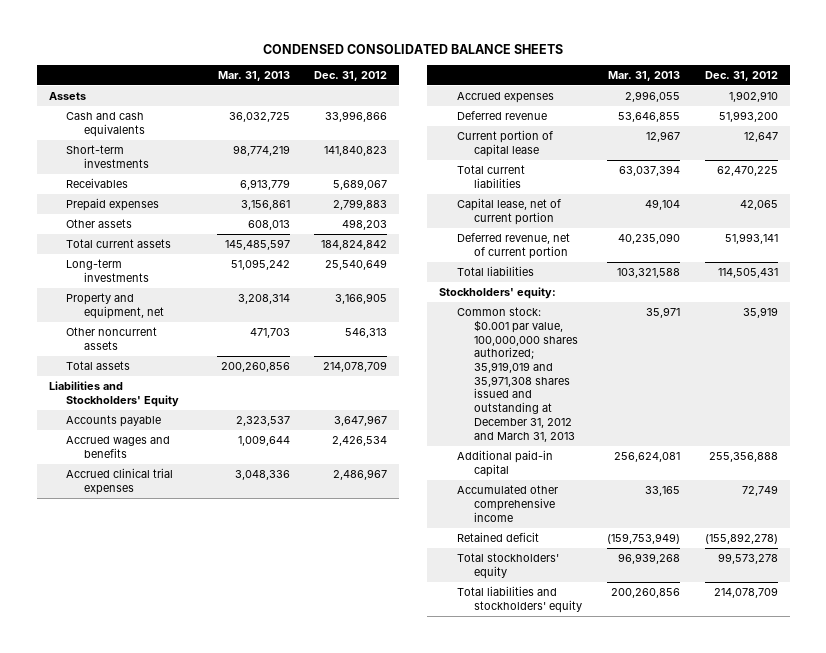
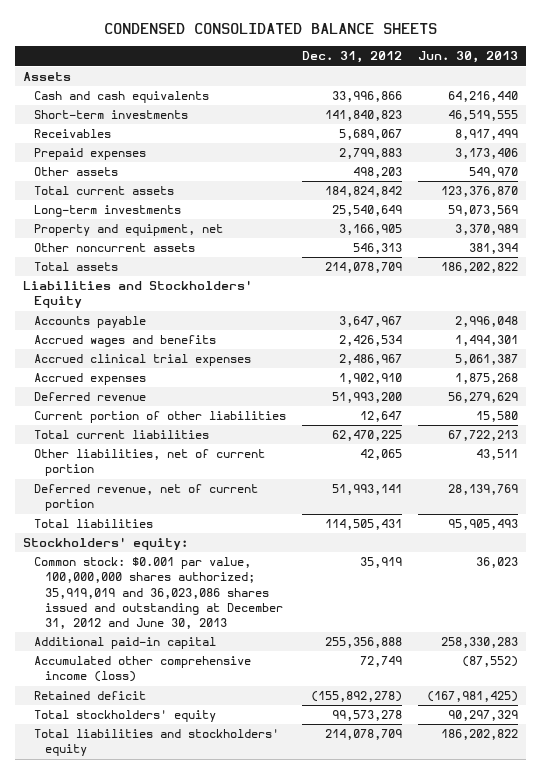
- | Mar. 31, 2013 | Dec. 31, 2012
+ | Dec. 31, 2012 | Jun. 30, 2013
- Current portion of capital lease | 12,967 | 12,647
+ Current portion of other liabilities | 12,647 | 15,580
- Capital lease, net of current portion | 49,104 | 42,065
+ Other liabilities, net of current portion | 42,065 | 43,511
- Common stock: $0.001 par value, 100,000,000 shares authorized; 35,919,019 and 35,971,308 shares issued and outstanding at December 31, 2012 and March 31, 2013 | 35,971 | 35,919
+ Common stock: $0.001 par value, 100,000,000 shares authorized; 35,919,019 and 36,023,086 shares issued and outstanding at December 31, 2012 and June 30, 2013 | 35,919 | 36,023
- Accumulated other comprehensive income | 33,165 | 72,749
+ Accumulated other comprehensive income (loss) | 72,749 | (87,552)

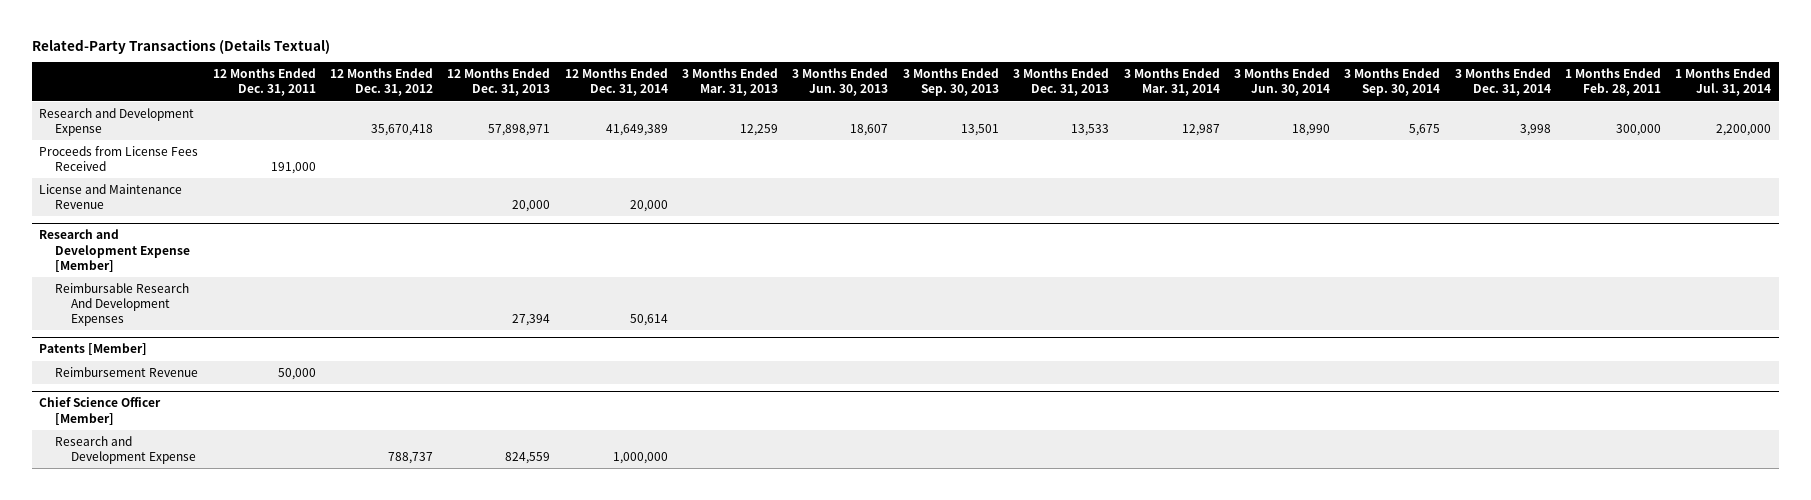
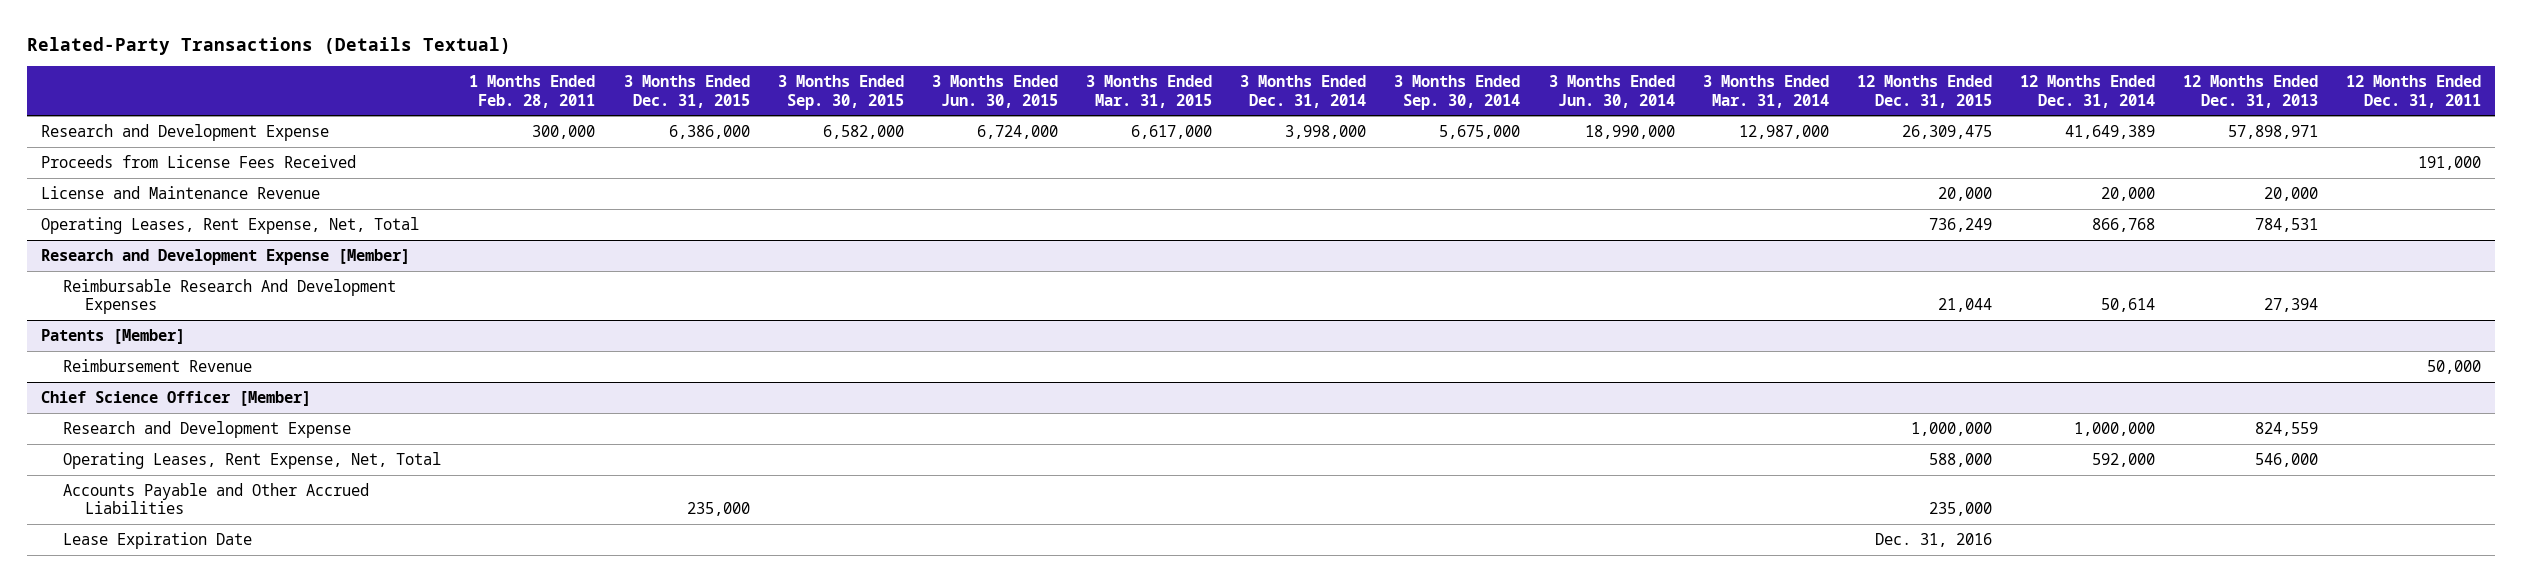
- | 12 Months Ended Dec. 31, 2011 | 12 Months Ended Dec. 31, 2012 | 12 Months Ended Dec. 31, 2013 | 12 Months Ended Dec. 31, 2014 | 3 Months Ended Mar. 31, 2013 | 3 Months Ended Jun. 30, 2013 | 3 Months Ended Sep. 30, 2013 | 3 Months Ended Dec. 31, 2013 | 3 Months Ended Mar. 31, 2014 | 3 Months Ended Jun. 30, 2014 | 3 Months Ended Sep. 30, 2014 | 3 Months Ended Dec. 31, 2014 | 1 Months Ended Feb. 28, 2011 | 1 Months Ended Jul. 31, 2014
+ | 1 Months Ended Feb. 28, 2011 | 3 Months Ended Dec. 31, 2015 | 3 Months Ended Sep. 30, 2015 | 3 Months Ended Jun. 30, 2015 | 3 Months Ended Mar. 31, 2015 | 3 Months Ended Dec. 31, 2014 | 3 Months Ended Sep. 30, 2014 | 3 Months Ended Jun. 30, 2014 | 3 Months Ended Mar. 31, 2014 | 12 Months Ended Dec. 31, 2015 | 12 Months Ended Dec. 31, 2014 | 12 Months Ended Dec. 31, 2013 | 12 Months Ended Dec. 31, 2011
- Research and Development Expense | | 35,670,418 | 57,898,971 | 41,649,389 | 12,259 | 18,607 | 13,501 | 13,533 | 12,987 | 18,990 | 5,675 | 3,998 | 300,000 | 2,200,000
+ Research and Development Expense | 300,000 | 6,386,000 | 6,582,000 | 6,724,000 | 6,617,000 | 3,998,000 | 5,675,000 | 18,990,000 | 12,987,000 | 26,309,475 | 41,649,389 | 57,898,971 |
+ Operating Leases, Rent Expense, Net, Total | | | | | | | | | | 736,249 | 866,768 | 784,531 |
@ Chief Science Officer [Member]
+ Operating Leases, Rent Expense, Net, Total | | | | | | | | | | 588,000 | 592,000 | 546,000 |
+ Accounts Payable and Other Accrued Liabilities | | 235,000 | | | | | | | | 235,000 | | |
+ Lease Expiration Date | | | | | | | | | | Dec. 31, 2016 | | |

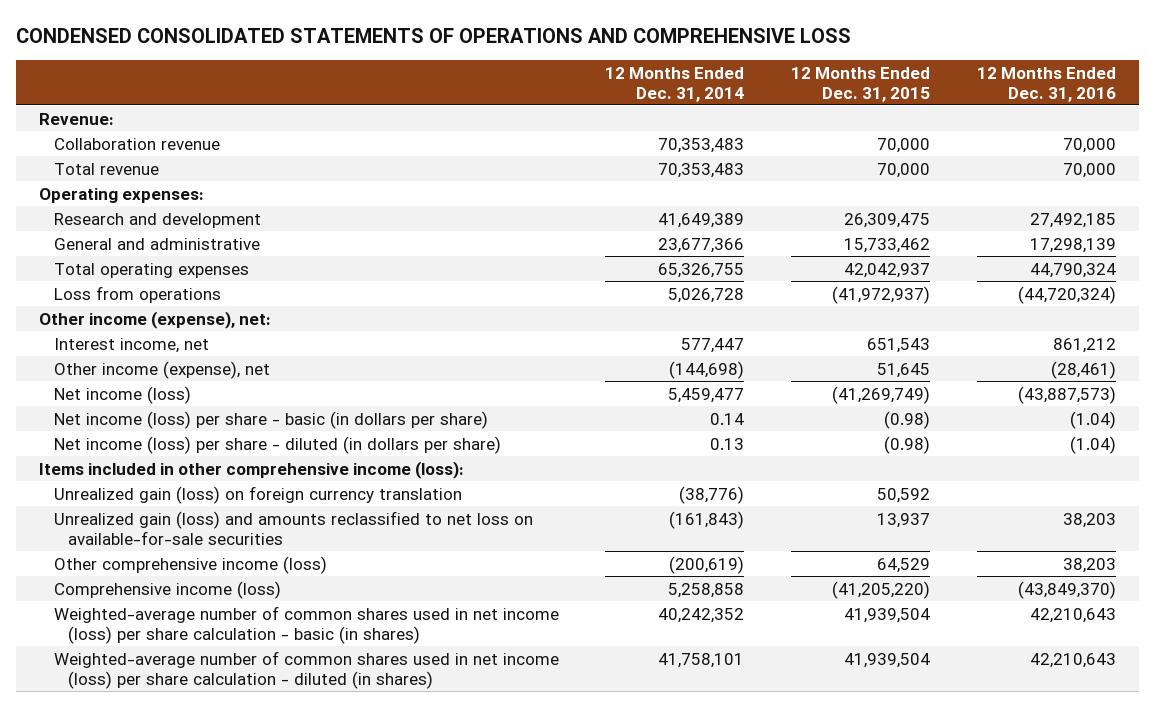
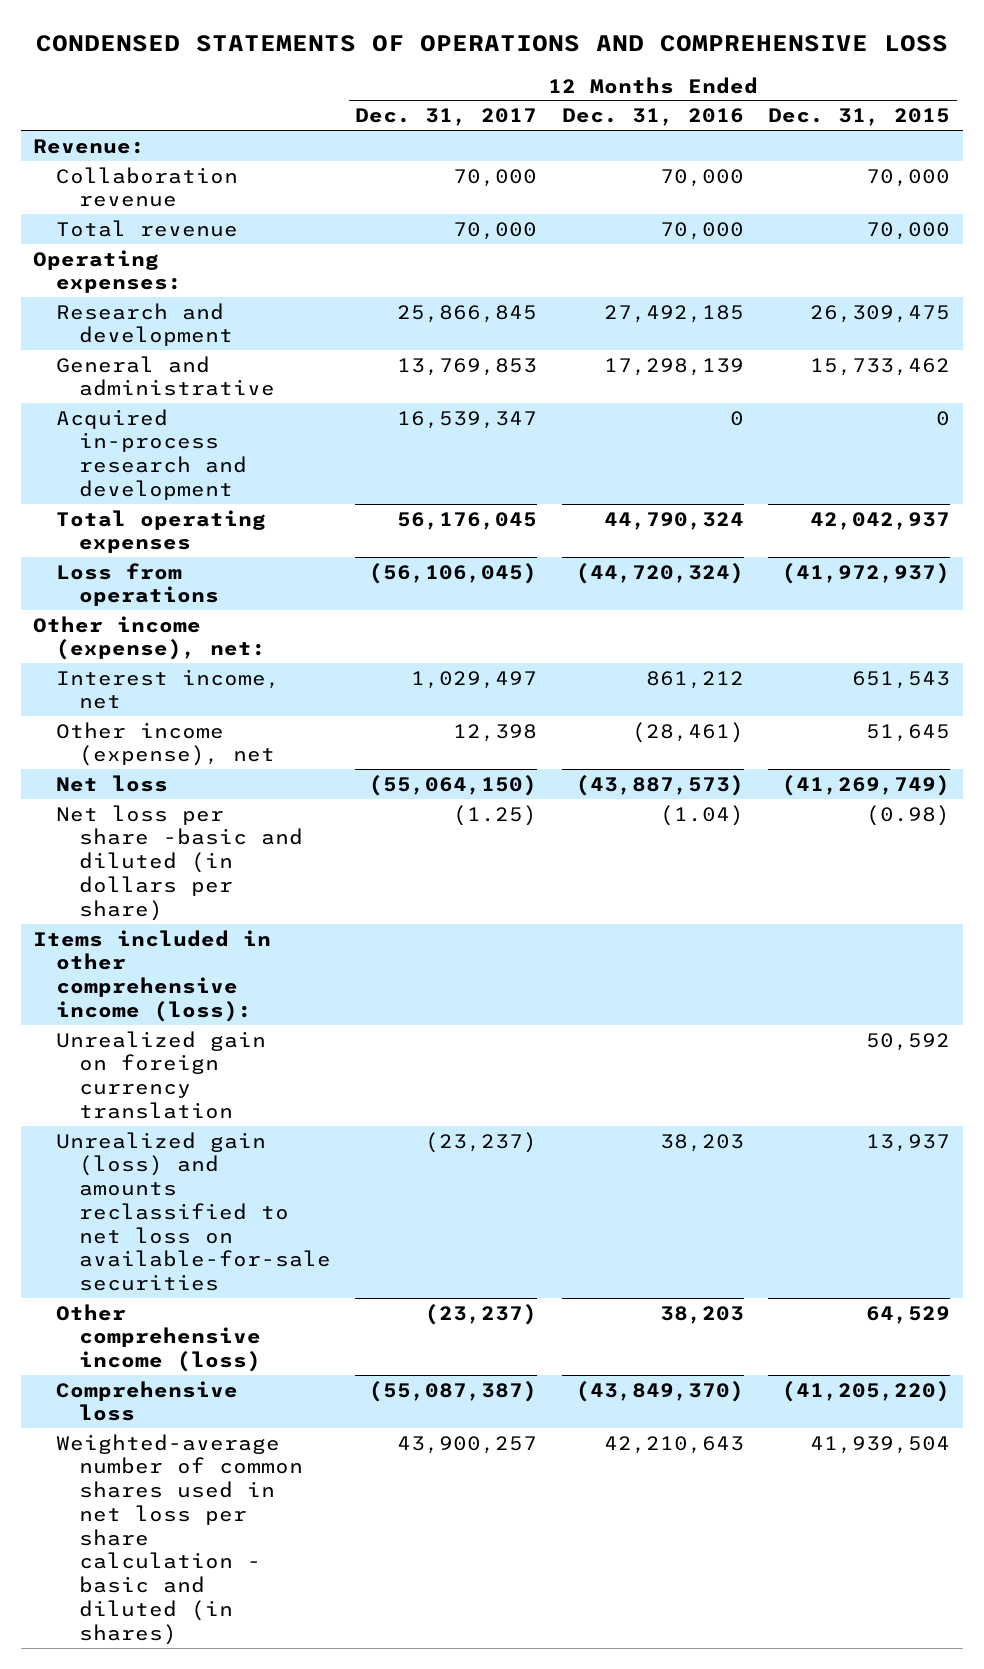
- CONDENSED CONSOLIDATED STATEMENTS OF OPERATIONS AND COMPREHENSIVE LOSS
+ CONDENSED STATEMENTS OF OPERATIONS AND COMPREHENSIVE LOSS
- | 12 Months Ended Dec. 31, 2014 | 12 Months Ended Dec. 31, 2015 | 12 Months Ended Dec. 31, 2016
+ | 12 Months Ended Dec. 31, 2017 | 12 Months Ended Dec. 31, 2016 | 12 Months Ended Dec. 31, 2015
+ Acquired in-process research and development | 16,539,347 | 0 | 0
- Net income (loss) | 5,459,477 | (41,269,749) | (43,887,573)
- Net income (loss) per share - basic (in dollars per share) | 0.14 | (0.98) | (1.04)
- Net income (loss) per share - diluted (in dollars per share) | 0.13 | (0.98) | (1.04)
+ Net loss | (55,064,150) | (43,887,573) | (41,269,749)
+ Net loss per share -basic and diluted (in dollars per share) | (1.25) | (1.04) | (0.98)
- Unrealized gain (loss) on foreign currency translation | (38,776) | 50,592 |
+ Unrealized gain on foreign currency translation | | | 50,592
- Comprehensive income (loss) | 5,258,858 | (41,205,220) | (43,849,370)
- Weighted-average number of common shares used in net income (loss) per share calculation - basic (in shares) | 40,242,352 | 41,939,504 | 42,210,643
- Weighted-average number of common shares used in net income (loss) per share calculation - diluted (in shares) | 41,758,101 | 41,939,504 | 42,210,643
+ Comprehensive loss | (55,087,387) | (43,849,370) | (41,205,220)
+ Weighted-average number of common shares used in net loss per share calculation - basic and diluted (in shares) | 43,900,257 | 42,210,643 | 41,939,504

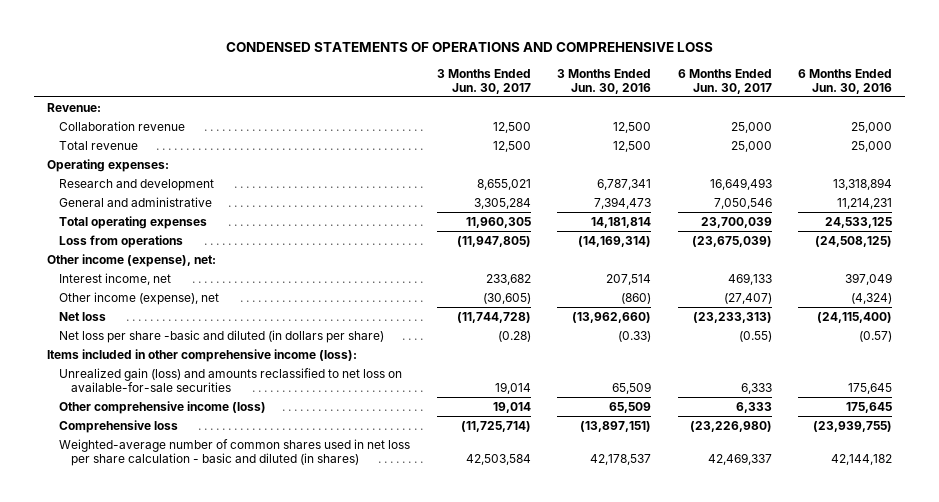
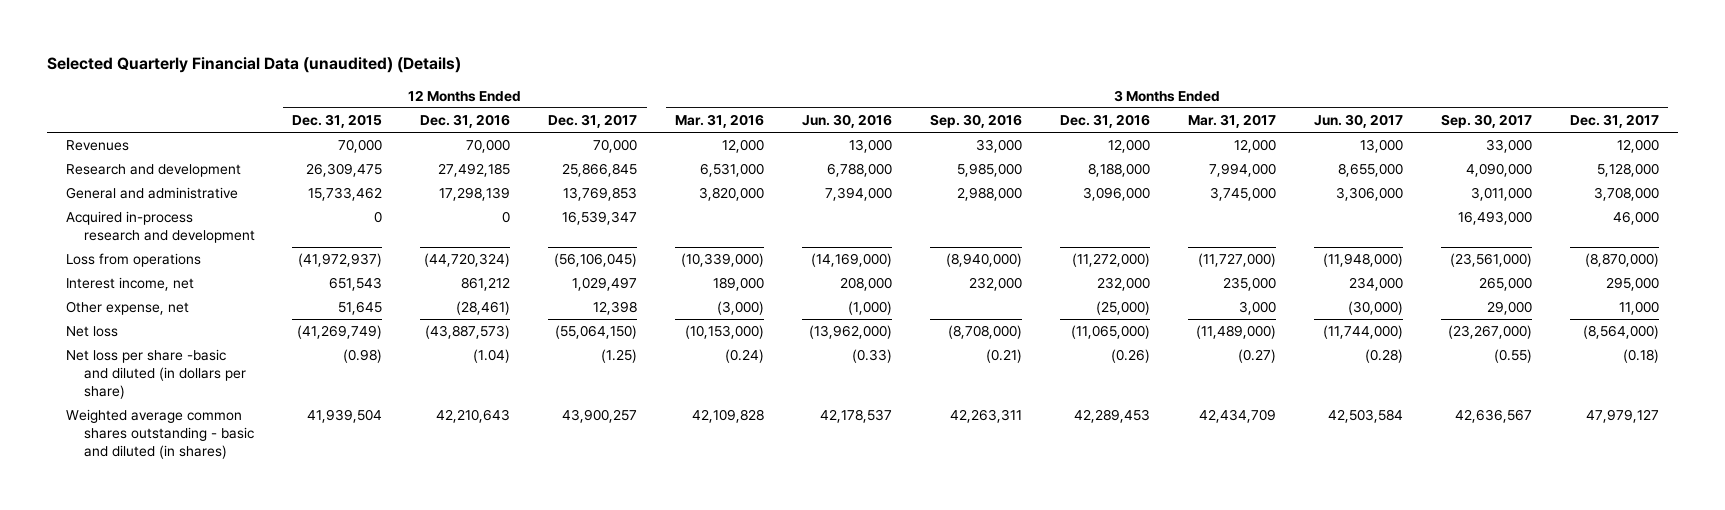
- CONDENSED STATEMENTS OF OPERATIONS AND COMPREHENSIVE LOSS
+ Selected Quarterly Financial Data (unaudited) (Details)
- | 3 Months Ended Jun. 30, 2017 | 3 Months Ended Jun. 30, 2016 | 6 Months Ended Jun. 30, 2017 | 6 Months Ended Jun. 30, 2016
+ | 12 Months Ended Dec. 31, 2015 | 12 Months Ended Dec. 31, 2016 | 12 Months Ended Dec. 31, 2017 | 3 Months Ended Mar. 31, 2016 | 3 Months Ended Jun. 30, 2016 | 3 Months Ended Sep. 30, 2016 | 3 Months Ended Dec. 31, 2016 | 3 Months Ended Mar. 31, 2017 | 3 Months Ended Jun. 30, 2017 | 3 Months Ended Sep. 30, 2017 | 3 Months Ended Dec. 31, 2017
- Revenue:
- Collaboration revenue | 12,500 | 12,500 | 25,000 | 25,000
- Total revenue | 12,500 | 12,500 | 25,000 | 25,000
- Operating expenses:
- Research and development | 8,655,021 | 6,787,341 | 16,649,493 | 13,318,894
- General and administrative | 3,305,284 | 7,394,473 | 7,050,546 | 11,214,231
- Total operating expenses | 11,960,305 | 14,181,814 | 23,700,039 | 24,533,125
- Loss from operations | (11,947,805) | (14,169,314) | (23,675,039) | (24,508,125)
- Other income (expense), net:
- Interest income, net | 233,682 | 207,514 | 469,133 | 397,049
- Other income (expense), net | (30,605) | (860) | (27,407) | (4,324)
- Net loss | (11,744,728) | (13,962,660) | (23,233,313) | (24,115,400)
+ Revenues | 70,000 | 70,000 | 70,000 | 12,000 | 13,000 | 33,000 | 12,000 | 12,000 | 13,000 | 33,000 | 12,000
+ Research and development | 26,309,475 | 27,492,185 | 25,866,845 | 6,531,000 | 6,788,000 | 5,985,000 | 8,188,000 | 7,994,000 | 8,655,000 | 4,090,000 | 5,128,000
+ General and administrative | 15,733,462 | 17,298,139 | 13,769,853 | 3,820,000 | 7,394,000 | 2,988,000 | 3,096,000 | 3,745,000 | 3,306,000 | 3,011,000 | 3,708,000
+ Acquired in-process research and development | 0 | 0 | 16,539,347 | | | | | | | 16,493,000 | 46,000
+ Loss from operations | (41,972,937) | (44,720,324) | (56,106,045) | (10,339,000) | (14,169,000) | (8,940,000) | (11,272,000) | (11,727,000) | (11,948,000) | (23,561,000) | (8,870,000)
+ Interest income, net | 651,543 | 861,212 | 1,029,497 | 189,000 | 208,000 | 232,000 | 232,000 | 235,000 | 234,000 | 265,000 | 295,000
+ Other expense, net | 51,645 | (28,461) | 12,398 | (3,000) | (1,000) | | (25,000) | 3,000 | (30,000) | 29,000 | 11,000
+ Net loss | (41,269,749) | (43,887,573) | (55,064,150) | (10,153,000) | (13,962,000) | (8,708,000) | (11,065,000) | (11,489,000) | (11,744,000) | (23,267,000) | (8,564,000)
- Items included in other comprehensive income (loss):
- Unrealized gain (loss) and amounts reclassified to net loss on available-for-sale securities | 19,014 | 65,509 | 6,333 | 175,645
- Other comprehensive income (loss) | 19,014 | 65,509 | 6,333 | 175,645
- Comprehensive loss | (11,725,714) | (13,897,151) | (23,226,980) | (23,939,755)
- Weighted-average number of common shares used in net loss per share calculation - basic and diluted (in shares) | 42,503,584 | 42,178,537 | 42,469,337 | 42,144,182
+ Weighted average common shares outstanding - basic and diluted (in shares) | 41,939,504 | 42,210,643 | 43,900,257 | 42,109,828 | 42,178,537 | 42,263,311 | 42,289,453 | 42,434,709 | 42,503,584 | 42,636,567 | 47,979,127

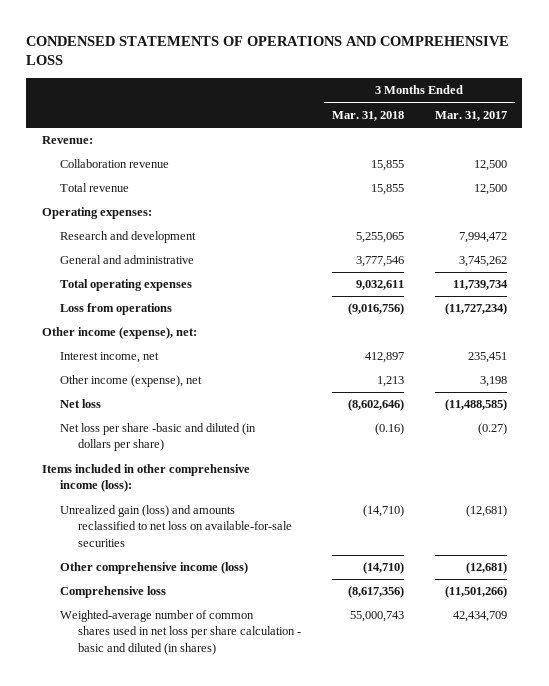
- Selected Quarterly Financial Data (unaudited) (Details)
+ CONDENSED STATEMENTS OF OPERATIONS AND COMPREHENSIVE LOSS
- | 12 Months Ended Dec. 31, 2015 | 12 Months Ended Dec. 31, 2016 | 12 Months Ended Dec. 31, 2017 | 3 Months Ended Mar. 31, 2016 | 3 Months Ended Jun. 30, 2016 | 3 Months Ended Sep. 30, 2016 | 3 Months Ended Dec. 31, 2016 | 3 Months Ended Mar. 31, 2017 | 3 Months Ended Jun. 30, 2017 | 3 Months Ended Sep. 30, 2017 | 3 Months Ended Dec. 31, 2017
+ | 3 Months Ended Mar. 31, 2018 | 3 Months Ended Mar. 31, 2017
- Revenues | 70,000 | 70,000 | 70,000 | 12,000 | 13,000 | 33,000 | 12,000 | 12,000 | 13,000 | 33,000 | 12,000
- Research and development | 26,309,475 | 27,492,185 | 25,866,845 | 6,531,000 | 6,788,000 | 5,985,000 | 8,188,000 | 7,994,000 | 8,655,000 | 4,090,000 | 5,128,000
- General and administrative | 15,733,462 | 17,298,139 | 13,769,853 | 3,820,000 | 7,394,000 | 2,988,000 | 3,096,000 | 3,745,000 | 3,306,000 | 3,011,000 | 3,708,000
- Acquired in-process research and development | 0 | 0 | 16,539,347 | | | | | | | 16,493,000 | 46,000
- Loss from operations | (41,972,937) | (44,720,324) | (56,106,045) | (10,339,000) | (14,169,000) | (8,940,000) | (11,272,000) | (11,727,000) | (11,948,000) | (23,561,000) | (8,870,000)
- Interest income, net | 651,543 | 861,212 | 1,029,497 | 189,000 | 208,000 | 232,000 | 232,000 | 235,000 | 234,000 | 265,000 | 295,000
- Other expense, net | 51,645 | (28,461) | 12,398 | (3,000) | (1,000) | | (25,000) | 3,000 | (30,000) | 29,000 | 11,000
- Net loss | (41,269,749) | (43,887,573) | (55,064,150) | (10,153,000) | (13,962,000) | (8,708,000) | (11,065,000) | (11,489,000) | (11,744,000) | (23,267,000) | (8,564,000)
+ Revenue:
+ Collaboration revenue | 15,855 | 12,500
+ Total revenue | 15,855 | 12,500
+ Operating expenses:
+ Research and development | 5,255,065 | 7,994,472
+ General and administrative | 3,777,546 | 3,745,262
+ Total operating expenses | 9,032,611 | 11,739,734
+ Loss from operations | (9,016,756) | (11,727,234)
+ Other income (expense), net:
+ Interest income, net | 412,897 | 235,451
+ Other income (expense), net | 1,213 | 3,198
+ Net loss | (8,602,646) | (11,488,585)
- Weighted average common shares outstanding - basic and diluted (in shares) | 41,939,504 | 42,210,643 | 43,900,257 | 42,109,828 | 42,178,537 | 42,263,311 | 42,289,453 | 42,434,709 | 42,503,584 | 42,636,567 | 47,979,127
+ Items included in other comprehensive income (loss):
+ Unrealized gain (loss) and amounts reclassified to net loss on available-for-sale securities | (14,710) | (12,681)
+ Other comprehensive income (loss) | (14,710) | (12,681)
+ Comprehensive loss | (8,617,356) | (11,501,266)
+ Weighted-average number of common shares used in net loss per share calculation - basic and diluted (in shares) | 55,000,743 | 42,434,709

